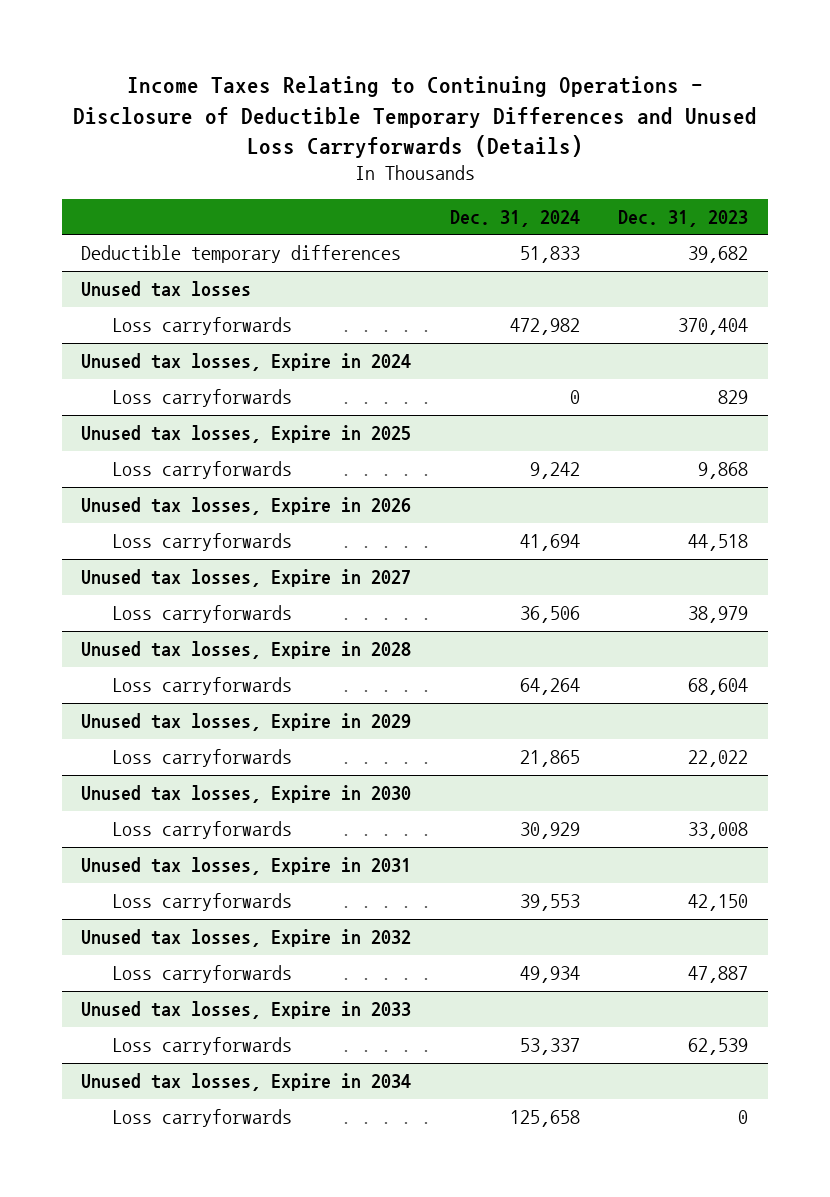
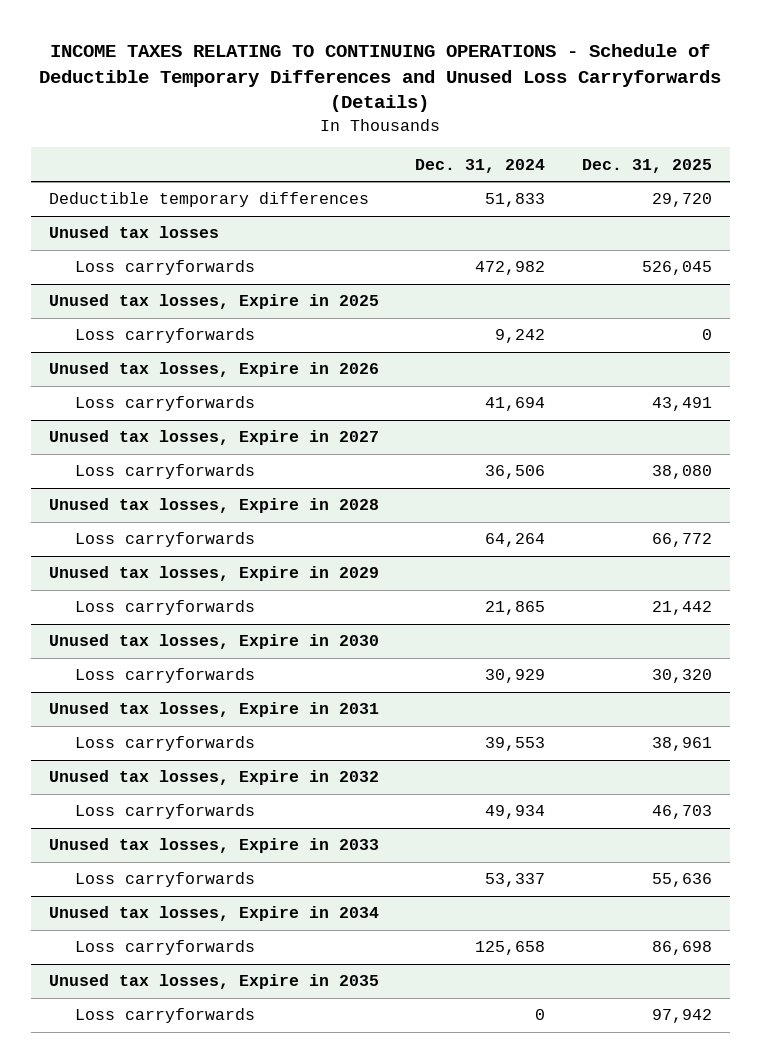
- Income Taxes Relating to Continuing Operations - Disclosure of Deductible Temporary Differences and Unused Loss Carryforwards (Details)
+ INCOME TAXES RELATING TO CONTINUING OPERATIONS - Schedule of Deductible Temporary Differences and Unused Loss Carryforwards (Details)
- | Dec. 31, 2024 | Dec. 31, 2023
+ | Dec. 31, 2024 | Dec. 31, 2025
- Unused tax losses, Expire in 2024
- Loss carryforwards | 0 | 829
+ Unused tax losses, Expire in 2035
+ Loss carryforwards | 0 | 97,942

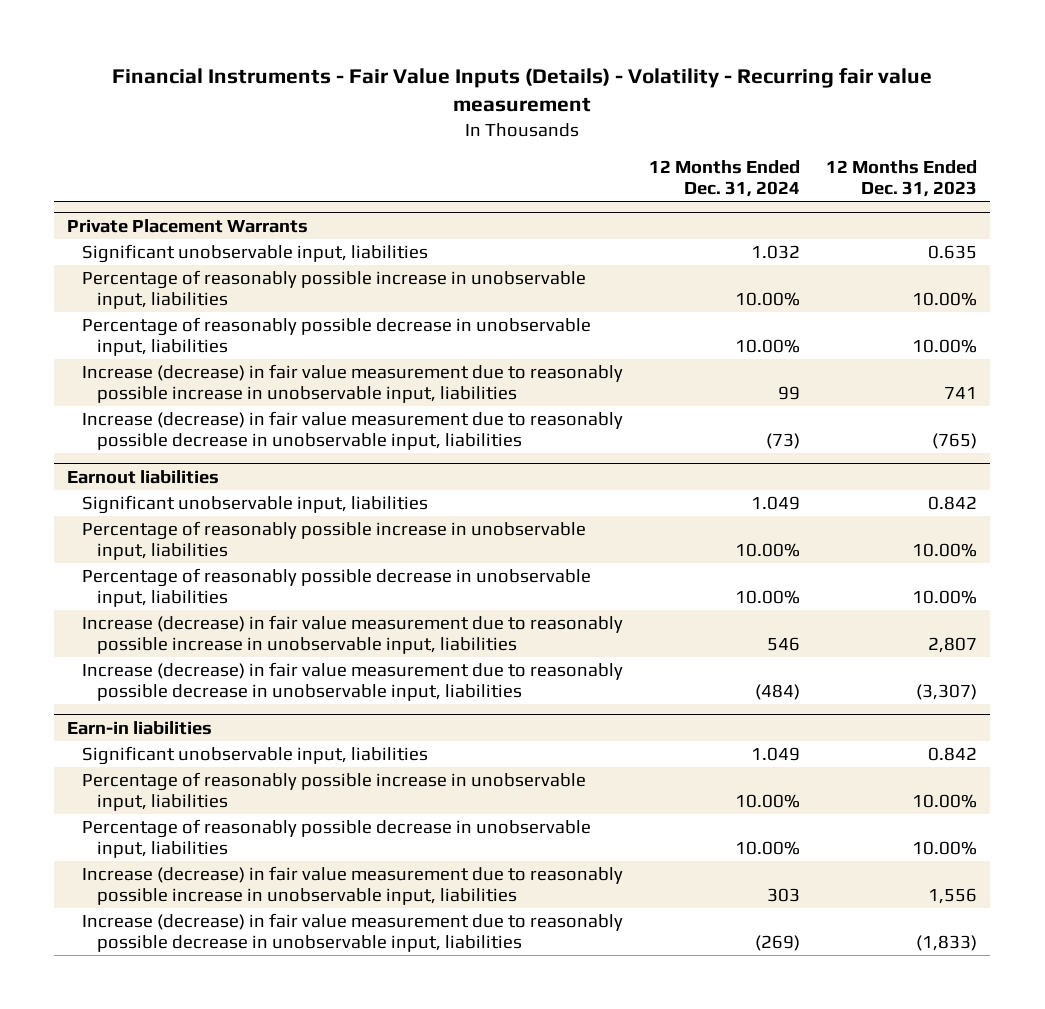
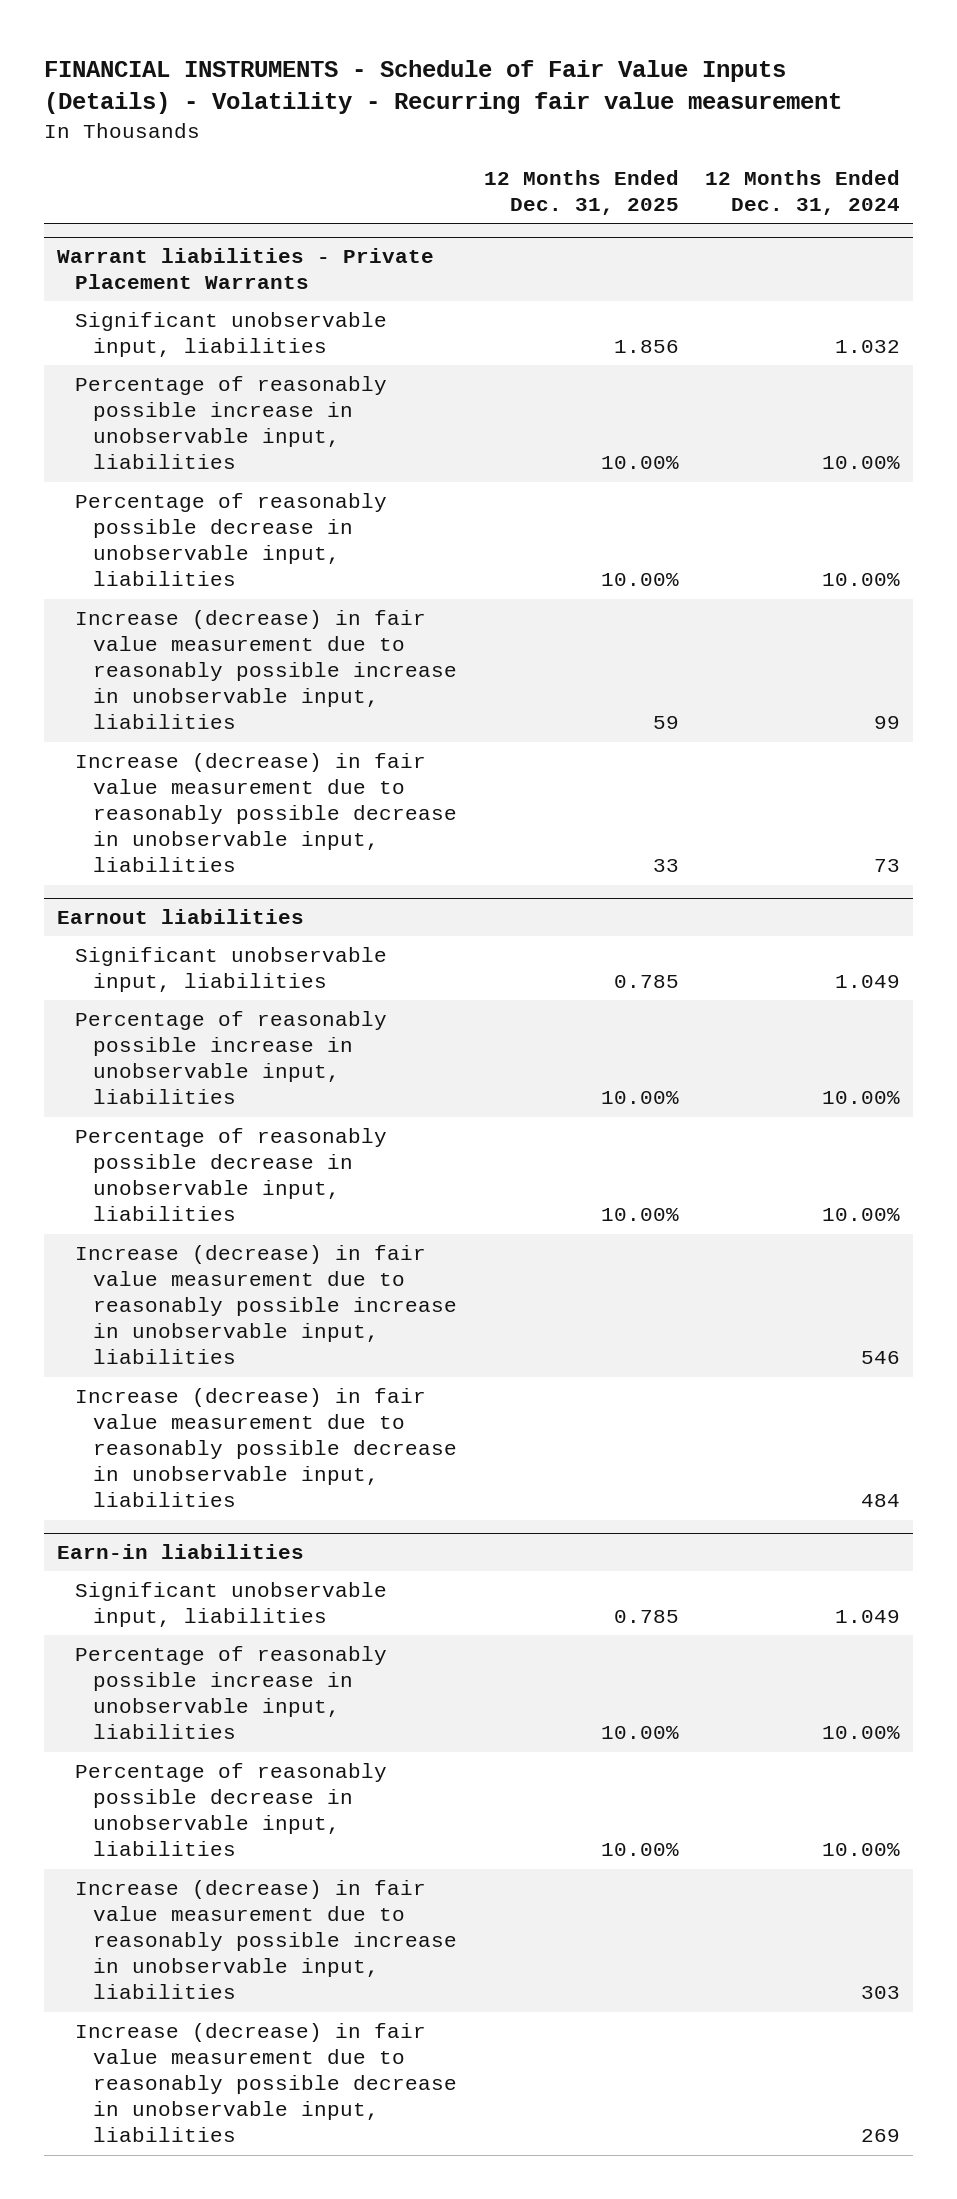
- Financial Instruments - Fair Value Inputs (Details) - Volatility - Recurring fair value measurement
+ FINANCIAL INSTRUMENTS - Schedule of Fair Value Inputs (Details) - Volatility - Recurring fair value measurement
- | 12 Months Ended Dec. 31, 2024 | 12 Months Ended Dec. 31, 2023
+ | 12 Months Ended Dec. 31, 2025 | 12 Months Ended Dec. 31, 2024
- Private Placement Warrants
+ Warrant liabilities - Private Placement Warrants
- Increase (decrease) in fair value measurement due to reasonably possible decrease in unobservable input, liabilities | (73) | (765)
+ Increase (decrease) in fair value measurement due to reasonably possible decrease in unobservable input, liabilities | 33 | 73
@ Earnout liabilities
- Increase (decrease) in fair value measurement due to reasonably possible decrease in unobservable input, liabilities | (484) | (3,307)
+ Increase (decrease) in fair value measurement due to reasonably possible decrease in unobservable input, liabilities | | 484
@ Earn-in liabilities
- Increase (decrease) in fair value measurement due to reasonably possible decrease in unobservable input, liabilities | (269) | (1,833)
+ Increase (decrease) in fair value measurement due to reasonably possible decrease in unobservable input, liabilities | | 269

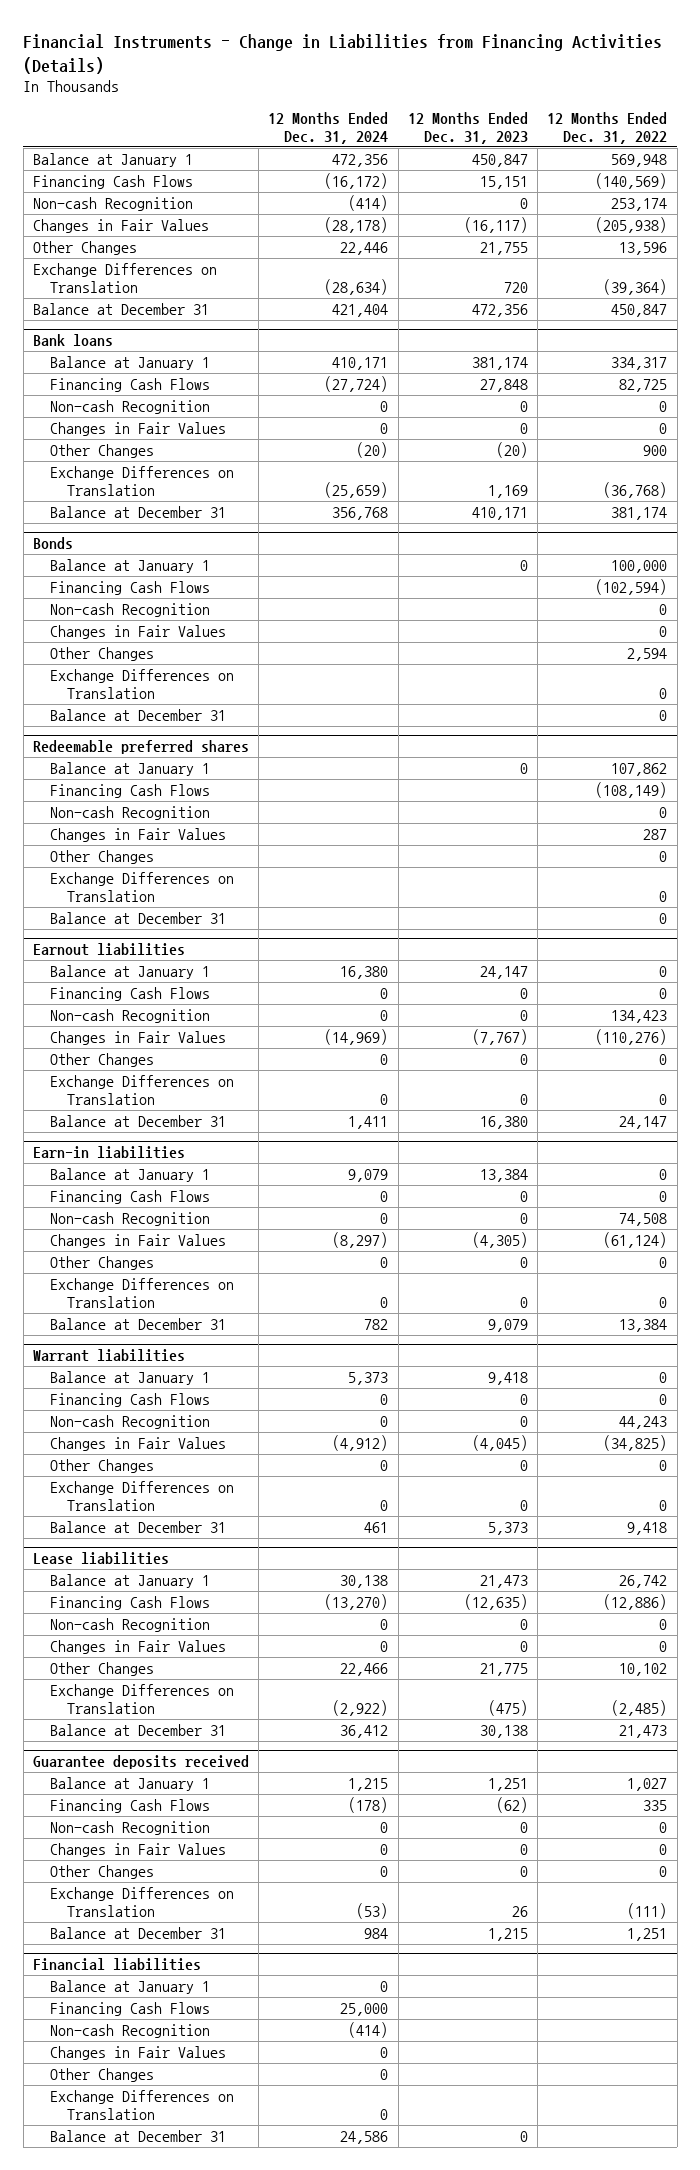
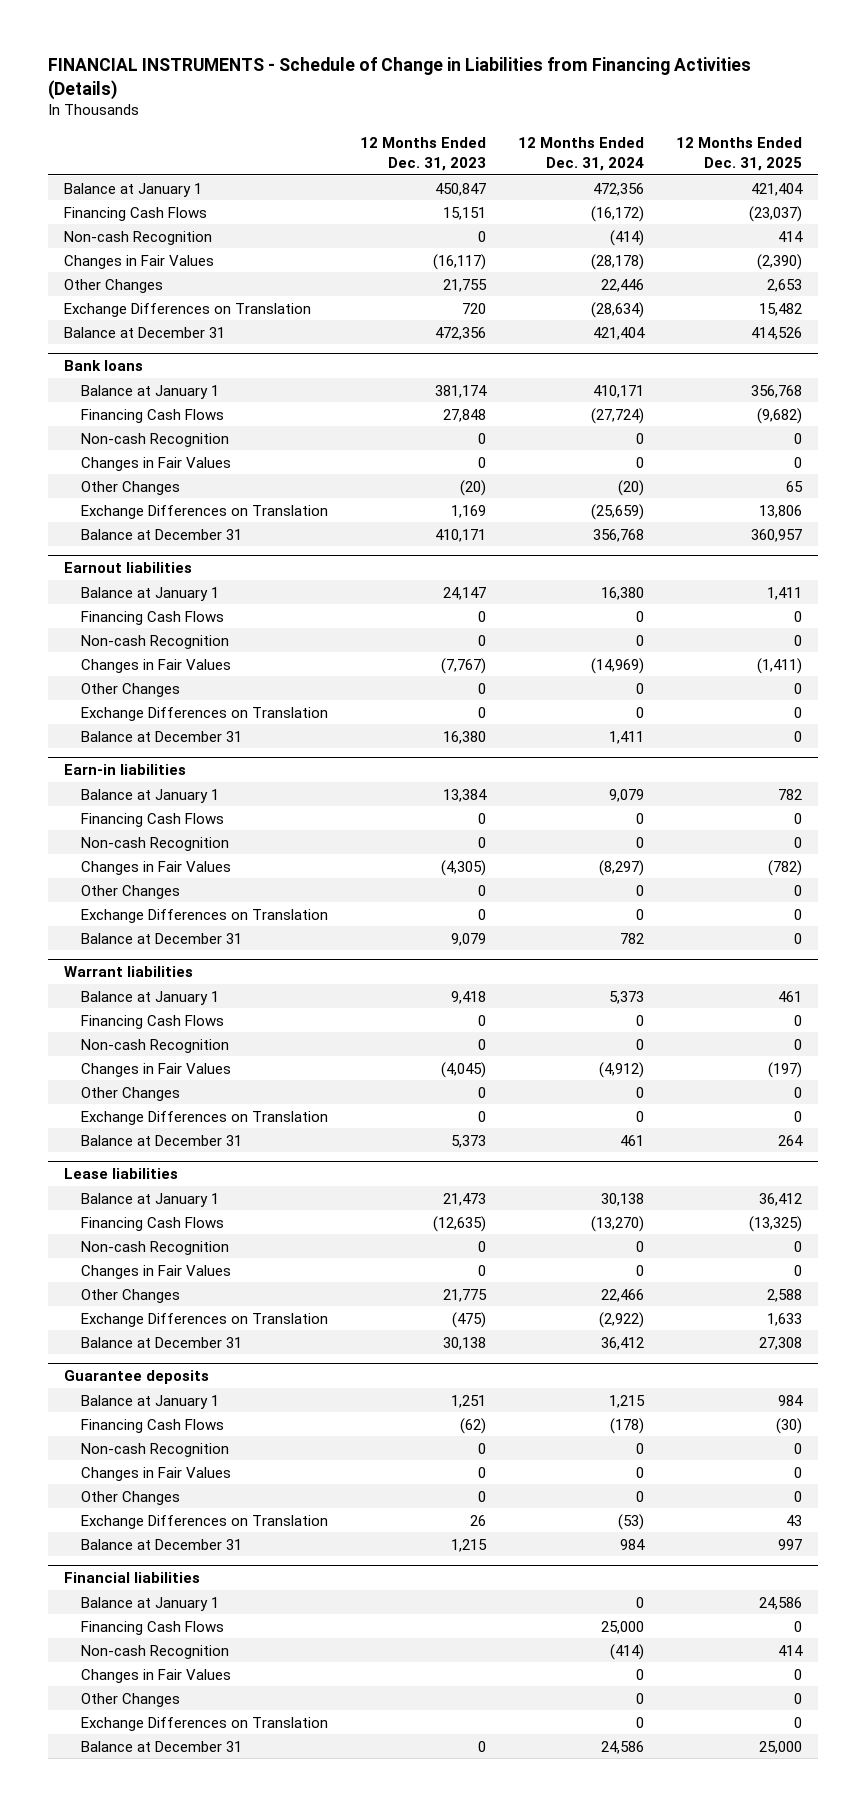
- Financial Instruments - Change in Liabilities from Financing Activities (Details)
+ FINANCIAL INSTRUMENTS - Schedule of Change in Liabilities from Financing Activities (Details)
- | 12 Months Ended Dec. 31, 2024 | 12 Months Ended Dec. 31, 2023 | 12 Months Ended Dec. 31, 2022
+ | 12 Months Ended Dec. 31, 2023 | 12 Months Ended Dec. 31, 2024 | 12 Months Ended Dec. 31, 2025
- Bonds
- Balance at January 1 | | 0 | 100,000
- Financing Cash Flows | | | (102,594)
- Non-cash Recognition | | | 0
- Changes in Fair Values | | | 0
- Other Changes | | | 2,594
- Exchange Differences on Translation | | | 0
- Balance at December 31 | | | 0
- Redeemable preferred shares
- Balance at January 1 | | 0 | 107,862
- Financing Cash Flows | | | (108,149)
- Non-cash Recognition | | | 0
- Changes in Fair Values | | | 287
- Other Changes | | | 0
- Exchange Differences on Translation | | | 0
- Balance at December 31 | | | 0
- Guarantee deposits received
+ Guarantee deposits

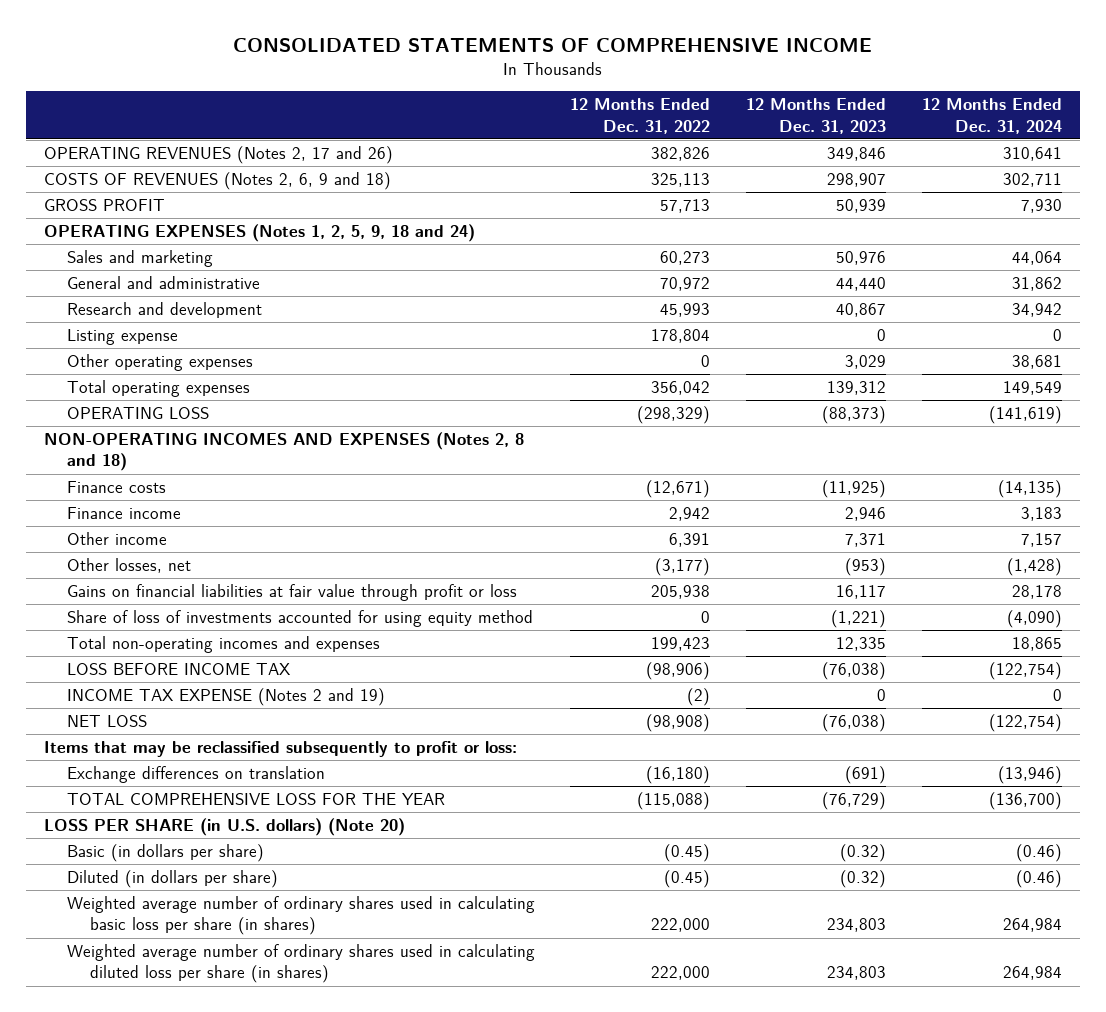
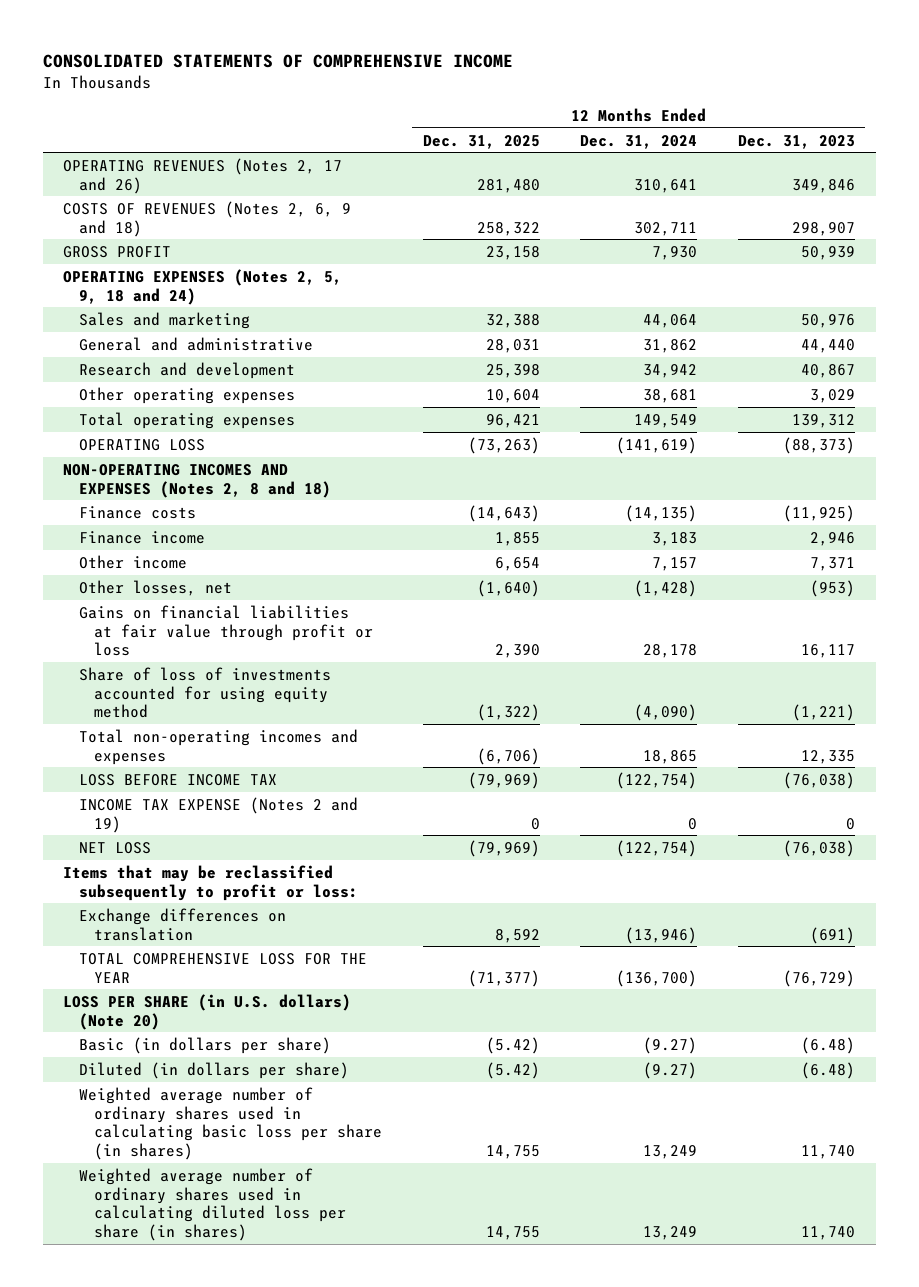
- | 12 Months Ended Dec. 31, 2022 | 12 Months Ended Dec. 31, 2023 | 12 Months Ended Dec. 31, 2024
+ | 12 Months Ended Dec. 31, 2025 | 12 Months Ended Dec. 31, 2024 | 12 Months Ended Dec. 31, 2023
- OPERATING EXPENSES (Notes 1, 2, 5, 9, 18 and 24)
+ OPERATING EXPENSES (Notes 2, 5, 9, 18 and 24)
- Listing expense | 178,804 | 0 | 0
- Basic (in dollars per share) | (0.45) | (0.32) | (0.46)
- Diluted (in dollars per share) | (0.45) | (0.32) | (0.46)
- Weighted average number of ordinary shares used in calculating basic loss per share (in shares) | 222,000 | 234,803 | 264,984
- Weighted average number of ordinary shares used in calculating diluted loss per share (in shares) | 222,000 | 234,803 | 264,984
+ Basic (in dollars per share) | (5.42) | (9.27) | (6.48)
+ Diluted (in dollars per share) | (5.42) | (9.27) | (6.48)
+ Weighted average number of ordinary shares used in calculating basic loss per share (in shares) | 14,755 | 13,249 | 11,740
+ Weighted average number of ordinary shares used in calculating diluted loss per share (in shares) | 14,755 | 13,249 | 11,740

